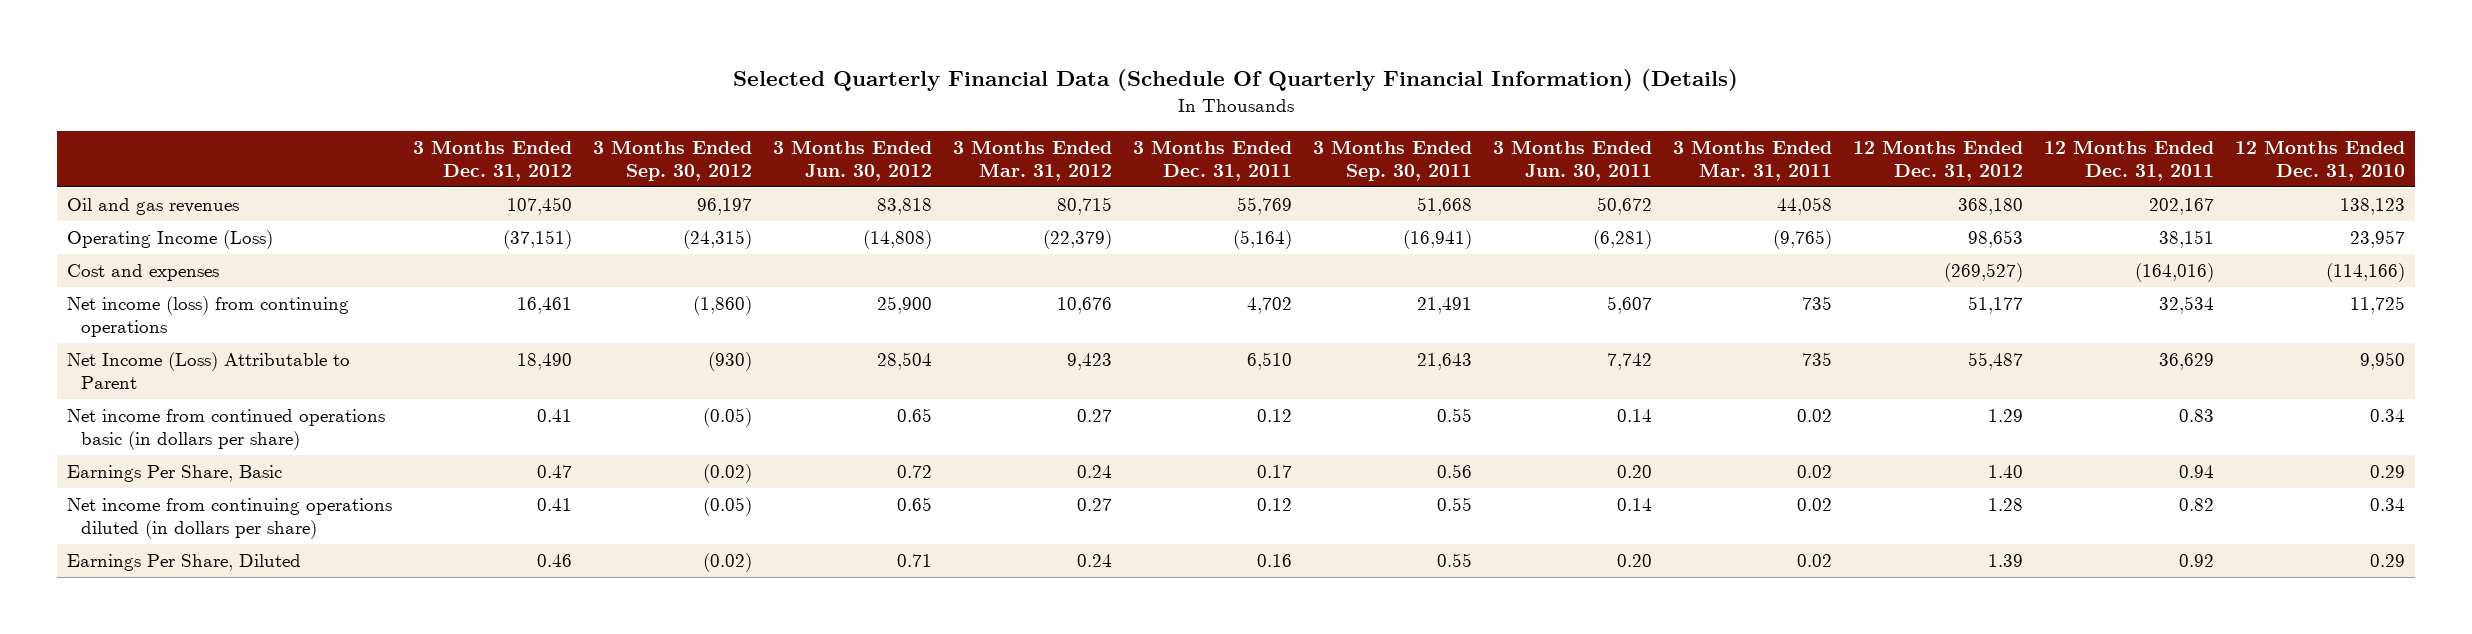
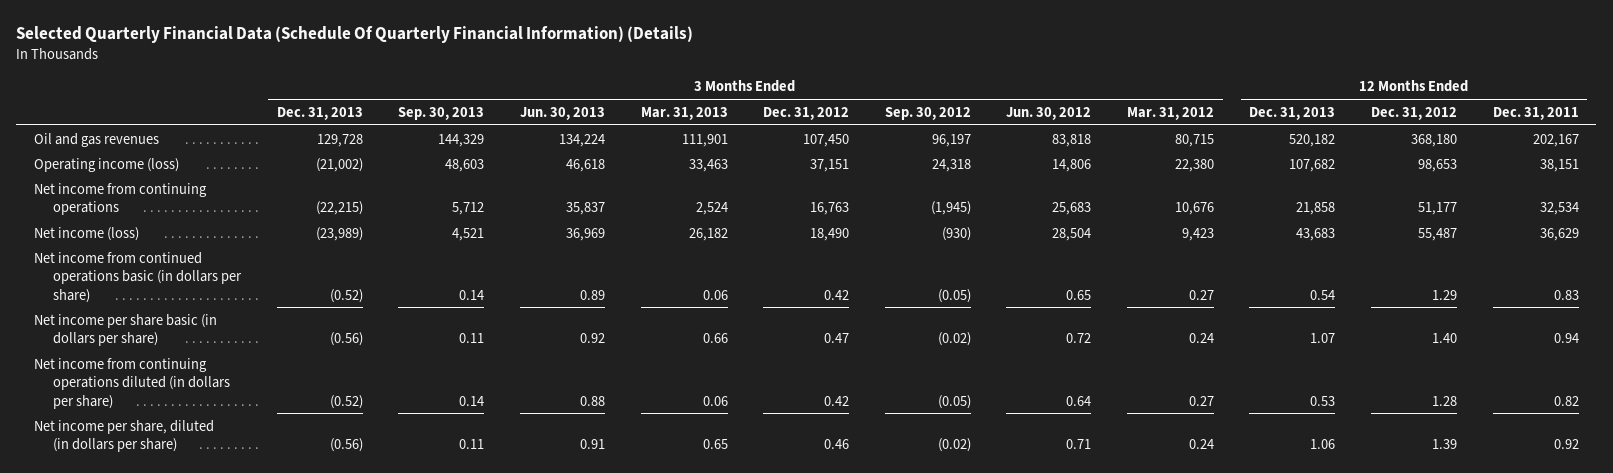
- | 3 Months Ended Dec. 31, 2012 | 3 Months Ended Sep. 30, 2012 | 3 Months Ended Jun. 30, 2012 | 3 Months Ended Mar. 31, 2012 | 3 Months Ended Dec. 31, 2011 | 3 Months Ended Sep. 30, 2011 | 3 Months Ended Jun. 30, 2011 | 3 Months Ended Mar. 31, 2011 | 12 Months Ended Dec. 31, 2012 | 12 Months Ended Dec. 31, 2011 | 12 Months Ended Dec. 31, 2010
+ | 3 Months Ended Dec. 31, 2013 | 3 Months Ended Sep. 30, 2013 | 3 Months Ended Jun. 30, 2013 | 3 Months Ended Mar. 31, 2013 | 3 Months Ended Dec. 31, 2012 | 3 Months Ended Sep. 30, 2012 | 3 Months Ended Jun. 30, 2012 | 3 Months Ended Mar. 31, 2012 | 12 Months Ended Dec. 31, 2013 | 12 Months Ended Dec. 31, 2012 | 12 Months Ended Dec. 31, 2011
- Operating Income (Loss) | (37,151) | (24,315) | (14,808) | (22,379) | (5,164) | (16,941) | (6,281) | (9,765) | 98,653 | 38,151 | 23,957
- Cost and expenses | | | | | | | | | (269,527) | (164,016) | (114,166)
- Net income (loss) from continuing operations | 16,461 | (1,860) | 25,900 | 10,676 | 4,702 | 21,491 | 5,607 | 735 | 51,177 | 32,534 | 11,725
- Net Income (Loss) Attributable to Parent | 18,490 | (930) | 28,504 | 9,423 | 6,510 | 21,643 | 7,742 | 735 | 55,487 | 36,629 | 9,950
- Net income from continued operations basic (in dollars per share) | 0.41 | (0.05) | 0.65 | 0.27 | 0.12 | 0.55 | 0.14 | 0.02 | 1.29 | 0.83 | 0.34
- Earnings Per Share, Basic | 0.47 | (0.02) | 0.72 | 0.24 | 0.17 | 0.56 | 0.20 | 0.02 | 1.40 | 0.94 | 0.29
- Net income from continuing operations diluted (in dollars per share) | 0.41 | (0.05) | 0.65 | 0.27 | 0.12 | 0.55 | 0.14 | 0.02 | 1.28 | 0.82 | 0.34
- Earnings Per Share, Diluted | 0.46 | (0.02) | 0.71 | 0.24 | 0.16 | 0.55 | 0.20 | 0.02 | 1.39 | 0.92 | 0.29
+ Operating income (loss) | (21,002) | 48,603 | 46,618 | 33,463 | 37,151 | 24,318 | 14,806 | 22,380 | 107,682 | 98,653 | 38,151
+ Net income from continuing operations | (22,215) | 5,712 | 35,837 | 2,524 | 16,763 | (1,945) | 25,683 | 10,676 | 21,858 | 51,177 | 32,534
+ Net income (loss) | (23,989) | 4,521 | 36,969 | 26,182 | 18,490 | (930) | 28,504 | 9,423 | 43,683 | 55,487 | 36,629
+ Net income from continued operations basic (in dollars per share) | (0.52) | 0.14 | 0.89 | 0.06 | 0.42 | (0.05) | 0.65 | 0.27 | 0.54 | 1.29 | 0.83
+ Net income per share basic (in dollars per share) | (0.56) | 0.11 | 0.92 | 0.66 | 0.47 | (0.02) | 0.72 | 0.24 | 1.07 | 1.40 | 0.94
+ Net income from continuing operations diluted (in dollars per share) | (0.52) | 0.14 | 0.88 | 0.06 | 0.42 | (0.05) | 0.64 | 0.27 | 0.53 | 1.28 | 0.82
+ Net income per share, diluted (in dollars per share) | (0.56) | 0.11 | 0.91 | 0.65 | 0.46 | (0.02) | 0.71 | 0.24 | 1.06 | 1.39 | 0.92

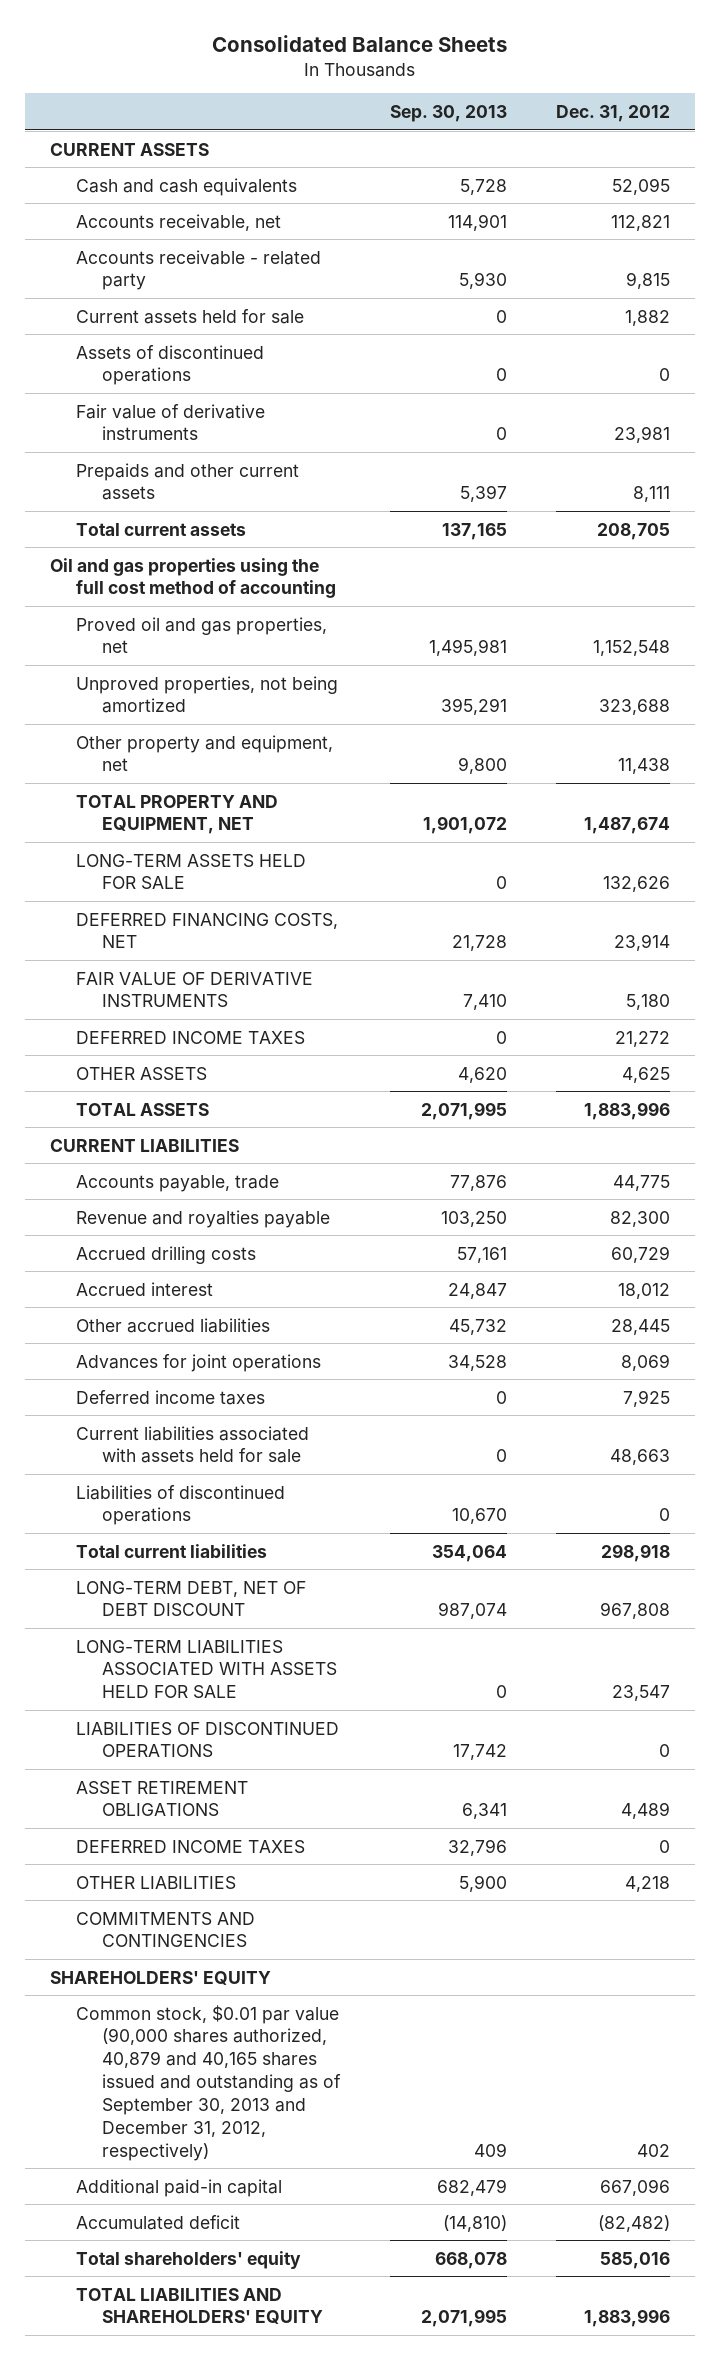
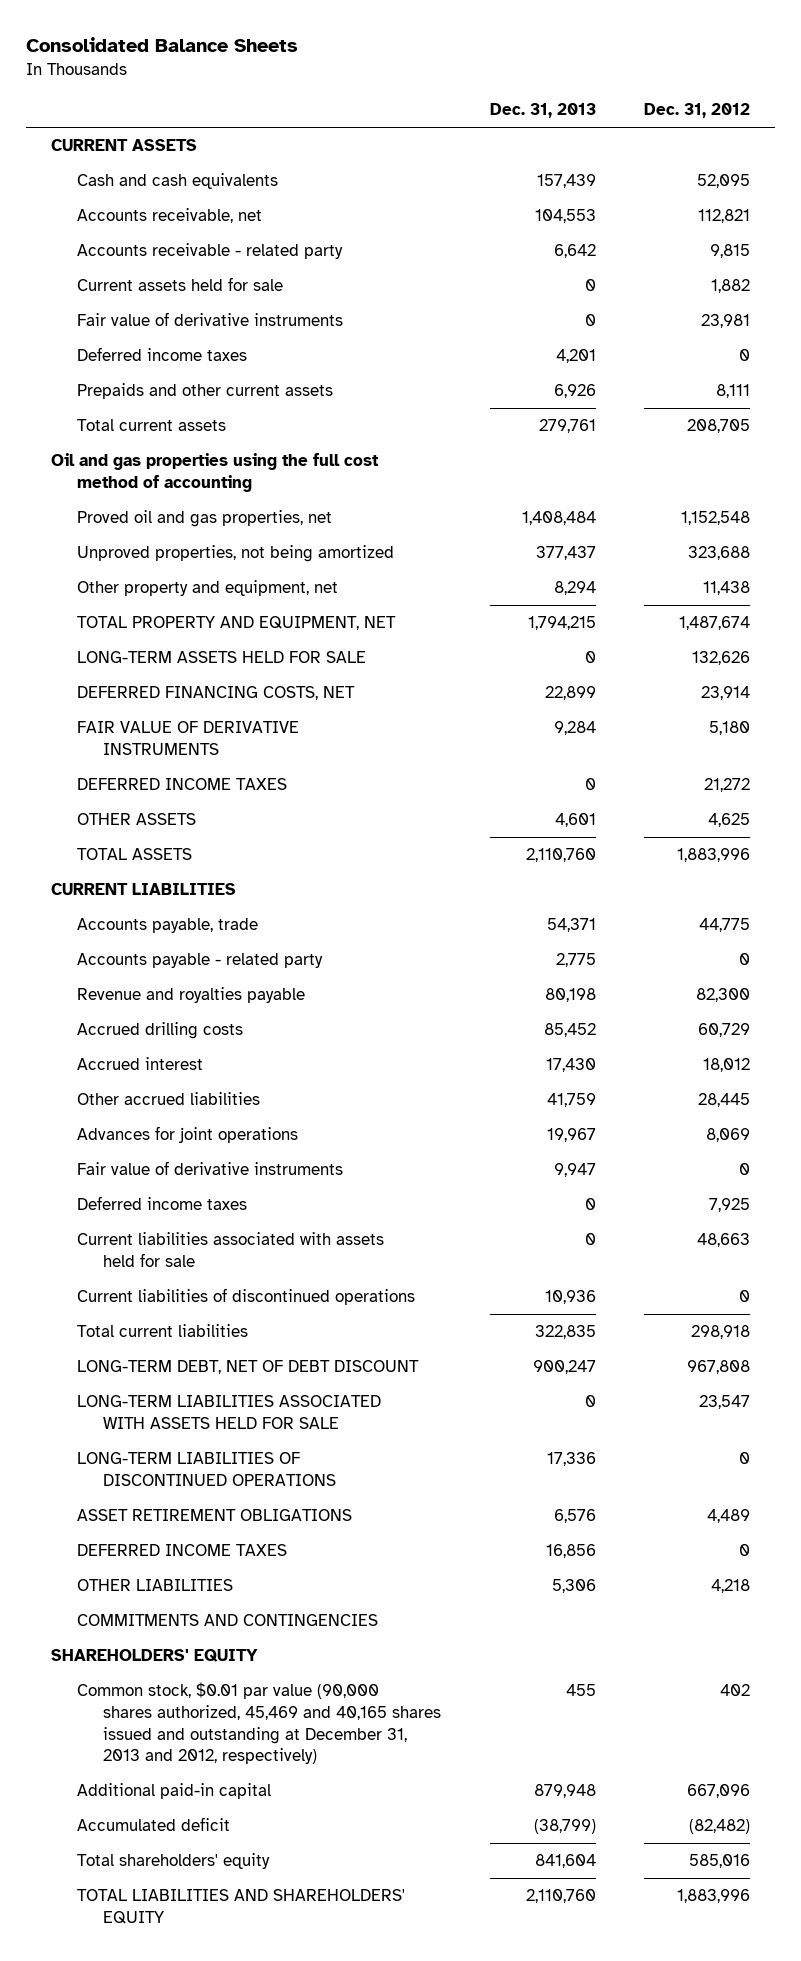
- | Sep. 30, 2013 | Dec. 31, 2012
+ | Dec. 31, 2013 | Dec. 31, 2012
- Assets of discontinued operations | 0 | 0
+ Deferred income taxes | 4,201 | 0
+ Accounts payable - related party | 2,775 | 0
+ Fair value of derivative instruments | 9,947 | 0
- Liabilities of discontinued operations | 10,670 | 0
+ Current liabilities of discontinued operations | 10,936 | 0
- LIABILITIES OF DISCONTINUED OPERATIONS | 17,742 | 0
+ LONG-TERM LIABILITIES OF DISCONTINUED OPERATIONS | 17,336 | 0
- Common stock, $0.01 par value (90,000 shares authorized, 40,879 and 40,165 shares issued and outstanding as of September 30, 2013 and December 31, 2012, respectively) | 409 | 402
+ Common stock, $0.01 par value (90,000 shares authorized, 45,469 and 40,165 shares issued and outstanding at December 31, 2013 and 2012, respectively) | 455 | 402

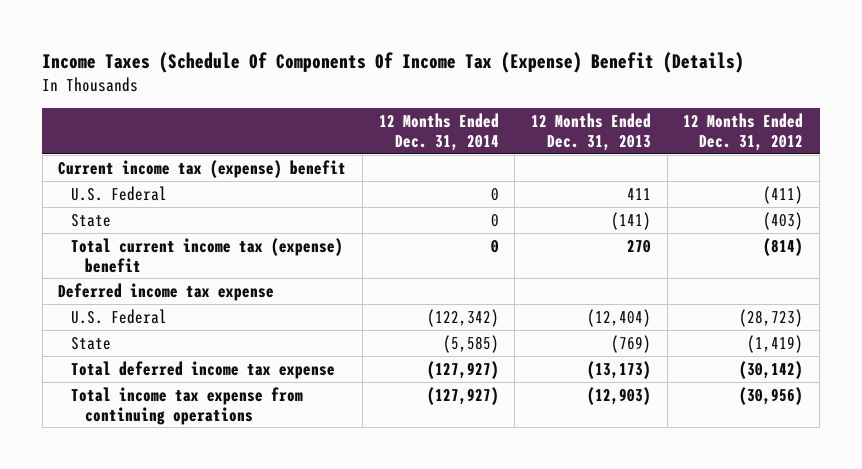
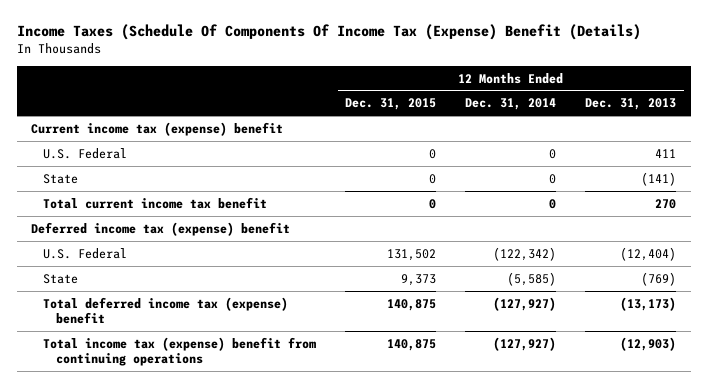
- | 12 Months Ended Dec. 31, 2014 | 12 Months Ended Dec. 31, 2013 | 12 Months Ended Dec. 31, 2012
+ | 12 Months Ended Dec. 31, 2015 | 12 Months Ended Dec. 31, 2014 | 12 Months Ended Dec. 31, 2013
- Total current income tax (expense) benefit | 0 | 270 | (814)
- Deferred income tax expense
+ Total current income tax benefit | 0 | 0 | 270
+ Deferred income tax (expense) benefit
- Total deferred income tax expense | (127,927) | (13,173) | (30,142)
- Total income tax expense from continuing operations | (127,927) | (12,903) | (30,956)
+ Total deferred income tax (expense) benefit | 140,875 | (127,927) | (13,173)
+ Total income tax (expense) benefit from continuing operations | 140,875 | (127,927) | (12,903)

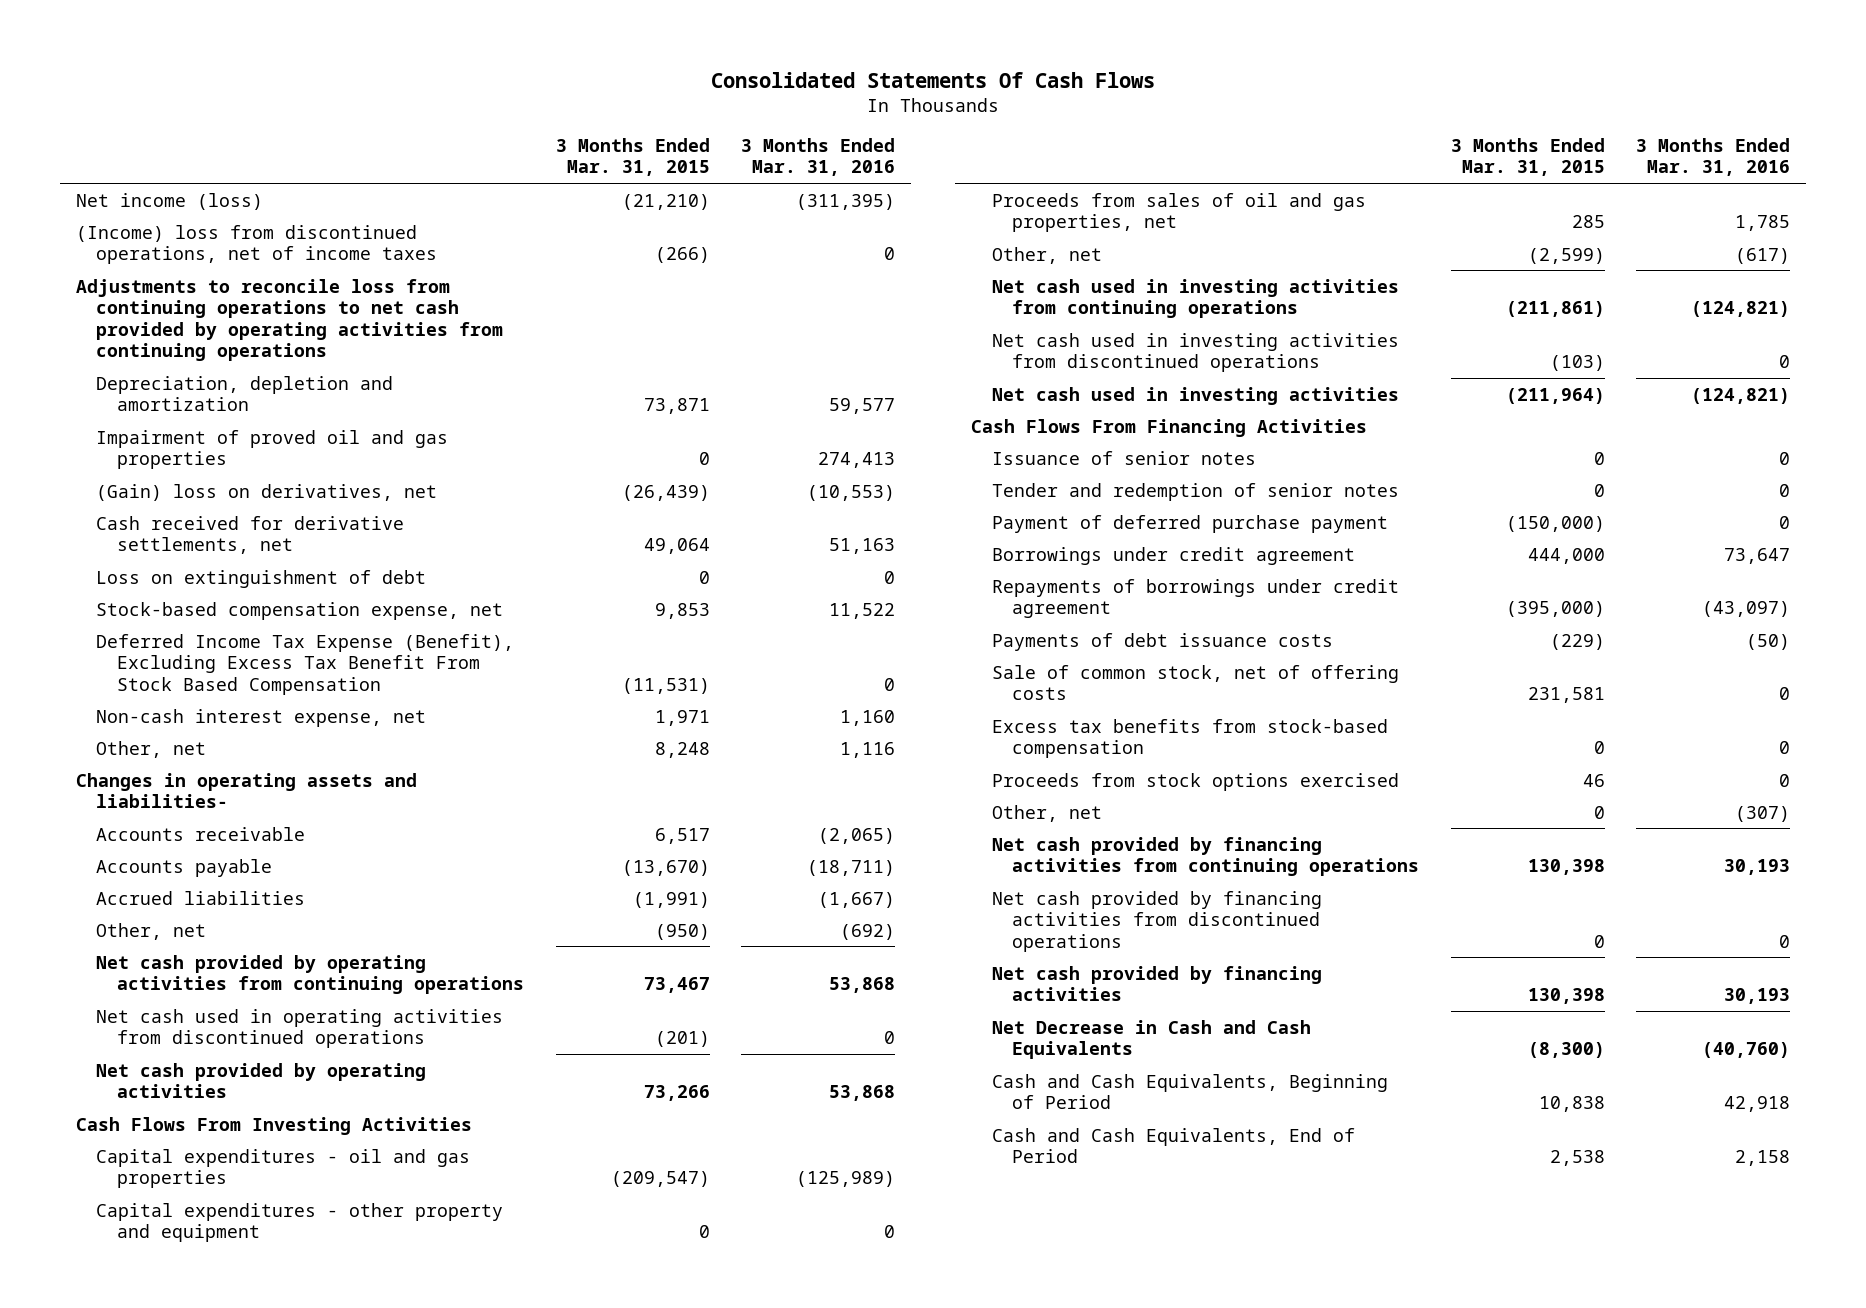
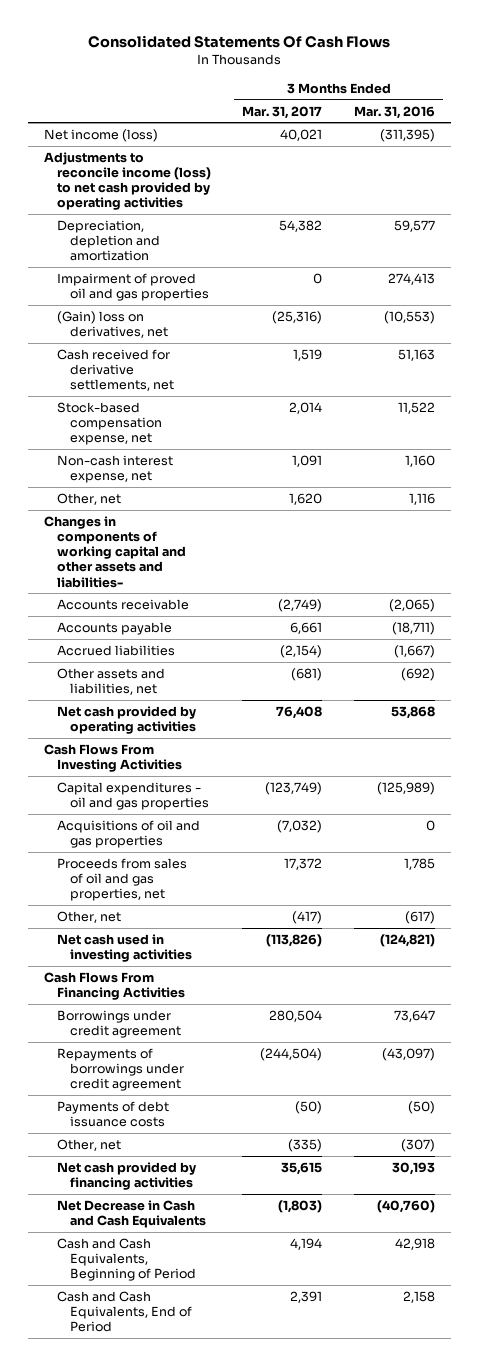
- | 3 Months Ended Mar. 31, 2015 | 3 Months Ended Mar. 31, 2016
+ | 3 Months Ended Mar. 31, 2017 | 3 Months Ended Mar. 31, 2016
- (Income) loss from discontinued operations, net of income taxes | (266) | 0
- Adjustments to reconcile loss from continuing operations to net cash provided by operating activities from continuing operations
+ Adjustments to reconcile income (loss) to net cash provided by operating activities
- Loss on extinguishment of debt | 0 | 0
- Deferred Income Tax Expense (Benefit), Excluding Excess Tax Benefit From Stock Based Compensation | (11,531) | 0
- Changes in operating assets and liabilities-
+ Changes in components of working capital and other assets and liabilities-
- Other, net | (950) | (692)
- Net cash provided by operating activities from continuing operations | 73,467 | 53,868
- Net cash used in operating activities from discontinued operations | (201) | 0
+ Other assets and liabilities, net | (681) | (692)
- Capital expenditures - other property and equipment | 0 | 0
+ Acquisitions of oil and gas properties | (7,032) | 0
- Net cash used in investing activities from continuing operations | (211,861) | (124,821)
- Net cash used in investing activities from discontinued operations | (103) | 0
- Issuance of senior notes | 0 | 0
- Tender and redemption of senior notes | 0 | 0
- Payment of deferred purchase payment | (150,000) | 0
- Sale of common stock, net of offering costs | 231,581 | 0
- Excess tax benefits from stock-based compensation | 0 | 0
- Proceeds from stock options exercised | 46 | 0
- Net cash provided by financing activities from continuing operations | 130,398 | 30,193
- Net cash provided by financing activities from discontinued operations | 0 | 0

